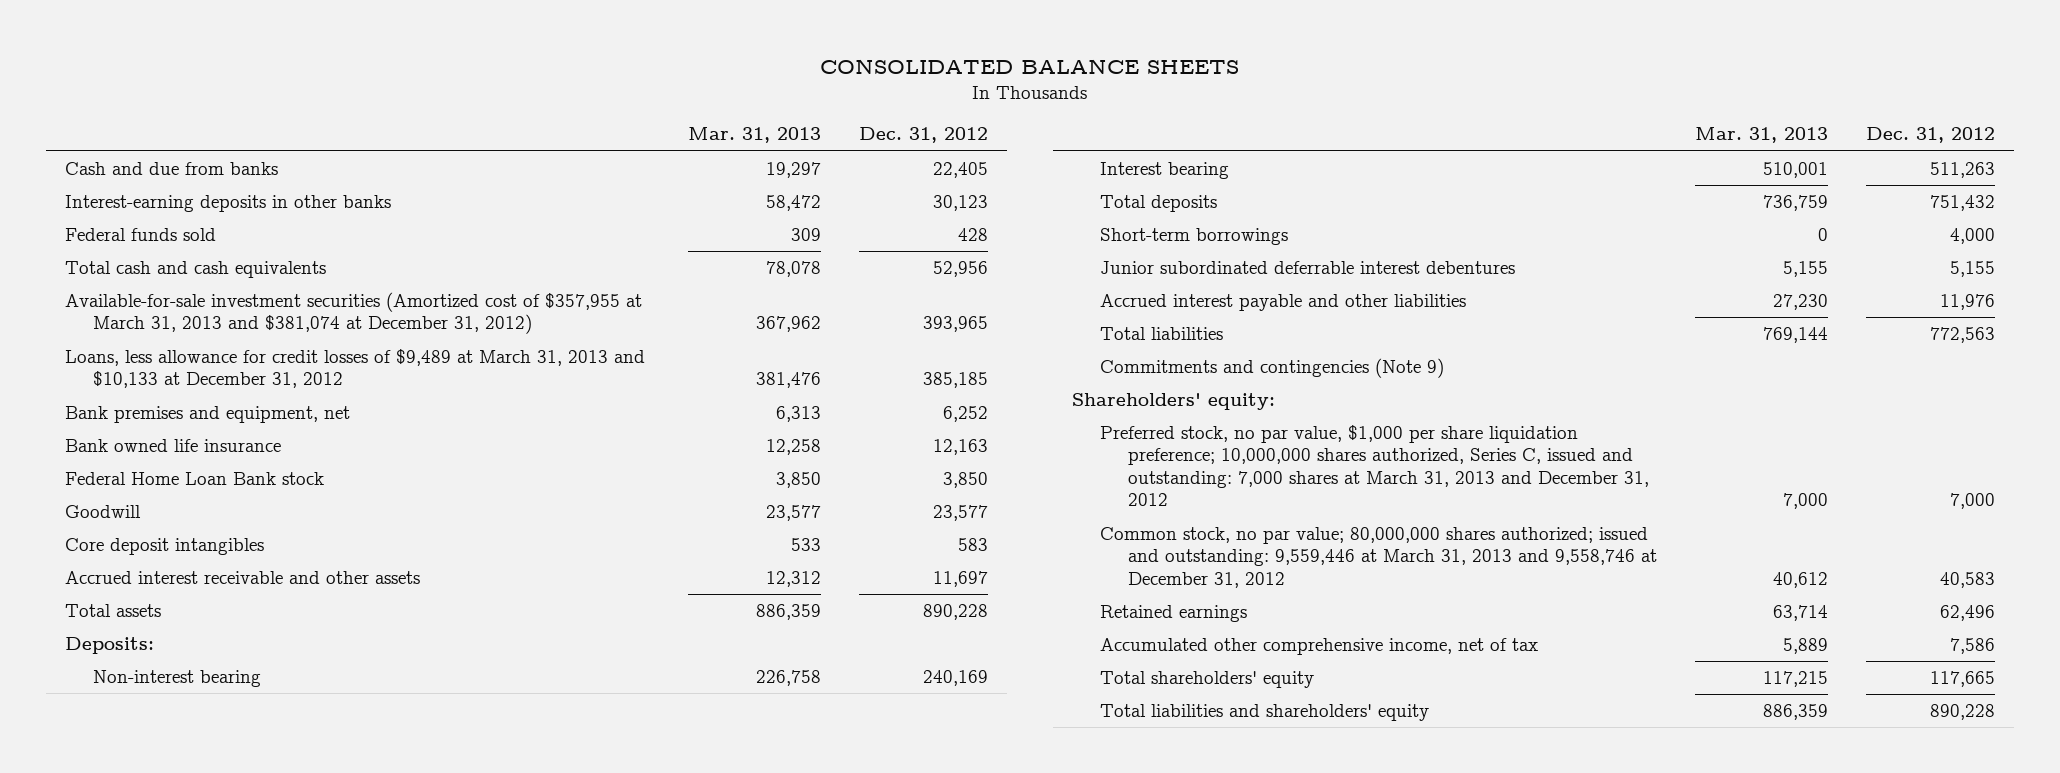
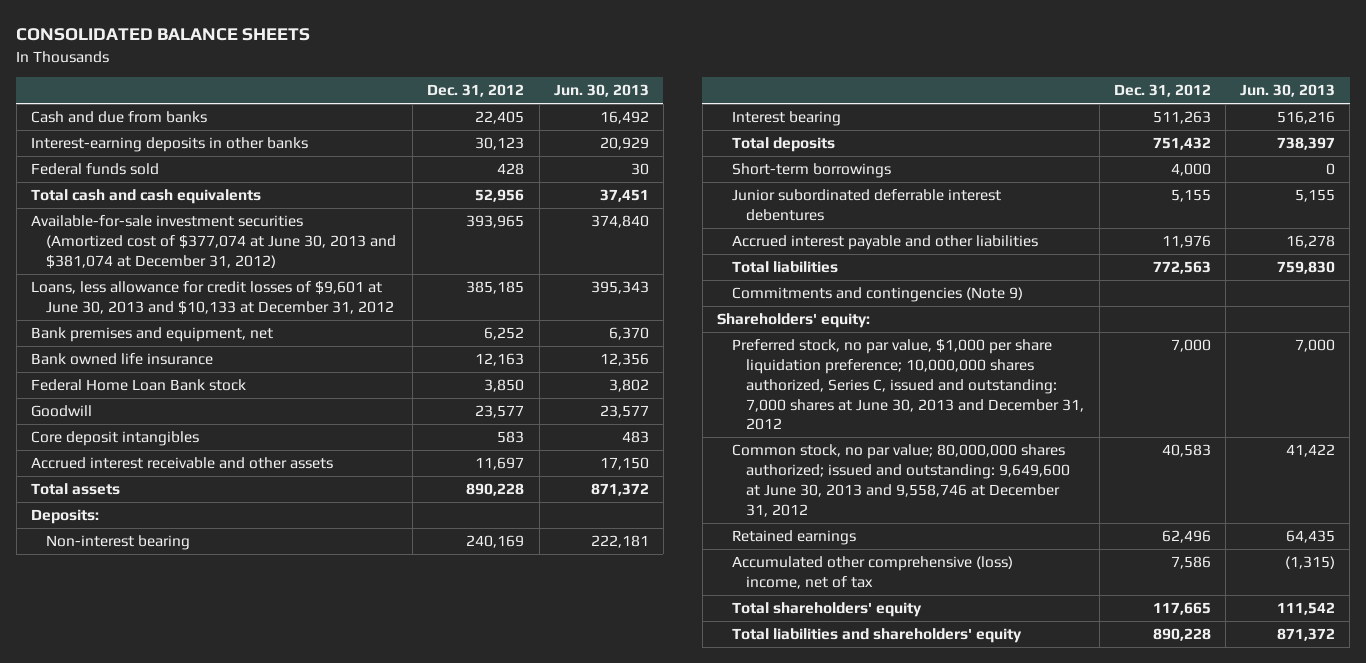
- | Mar. 31, 2013 | Dec. 31, 2012
+ | Dec. 31, 2012 | Jun. 30, 2013
- Available-for-sale investment securities (Amortized cost of $357,955 at March 31, 2013 and $381,074 at December 31, 2012) | 367,962 | 393,965
- Loans, less allowance for credit losses of $9,489 at March 31, 2013 and $10,133 at December 31, 2012 | 381,476 | 385,185
+ Available-for-sale investment securities (Amortized cost of $377,074 at June 30, 2013 and $381,074 at December 31, 2012) | 393,965 | 374,840
+ Loans, less allowance for credit losses of $9,601 at June 30, 2013 and $10,133 at December 31, 2012 | 385,185 | 395,343
- Preferred stock, no par value, $1,000 per share liquidation preference; 10,000,000 shares authorized, Series C, issued and outstanding: 7,000 shares at March 31, 2013 and December 31, 2012 | 7,000 | 7,000
- Common stock, no par value; 80,000,000 shares authorized; issued and outstanding: 9,559,446 at March 31, 2013 and 9,558,746 at December 31, 2012 | 40,612 | 40,583
+ Preferred stock, no par value, $1,000 per share liquidation preference; 10,000,000 shares authorized, Series C, issued and outstanding: 7,000 shares at June 30, 2013 and December 31, 2012 | 7,000 | 7,000
+ Common stock, no par value; 80,000,000 shares authorized; issued and outstanding: 9,649,600 at June 30, 2013 and 9,558,746 at December 31, 2012 | 40,583 | 41,422
- Accumulated other comprehensive income, net of tax | 5,889 | 7,586
+ Accumulated other comprehensive (loss) income, net of tax | 7,586 | (1,315)

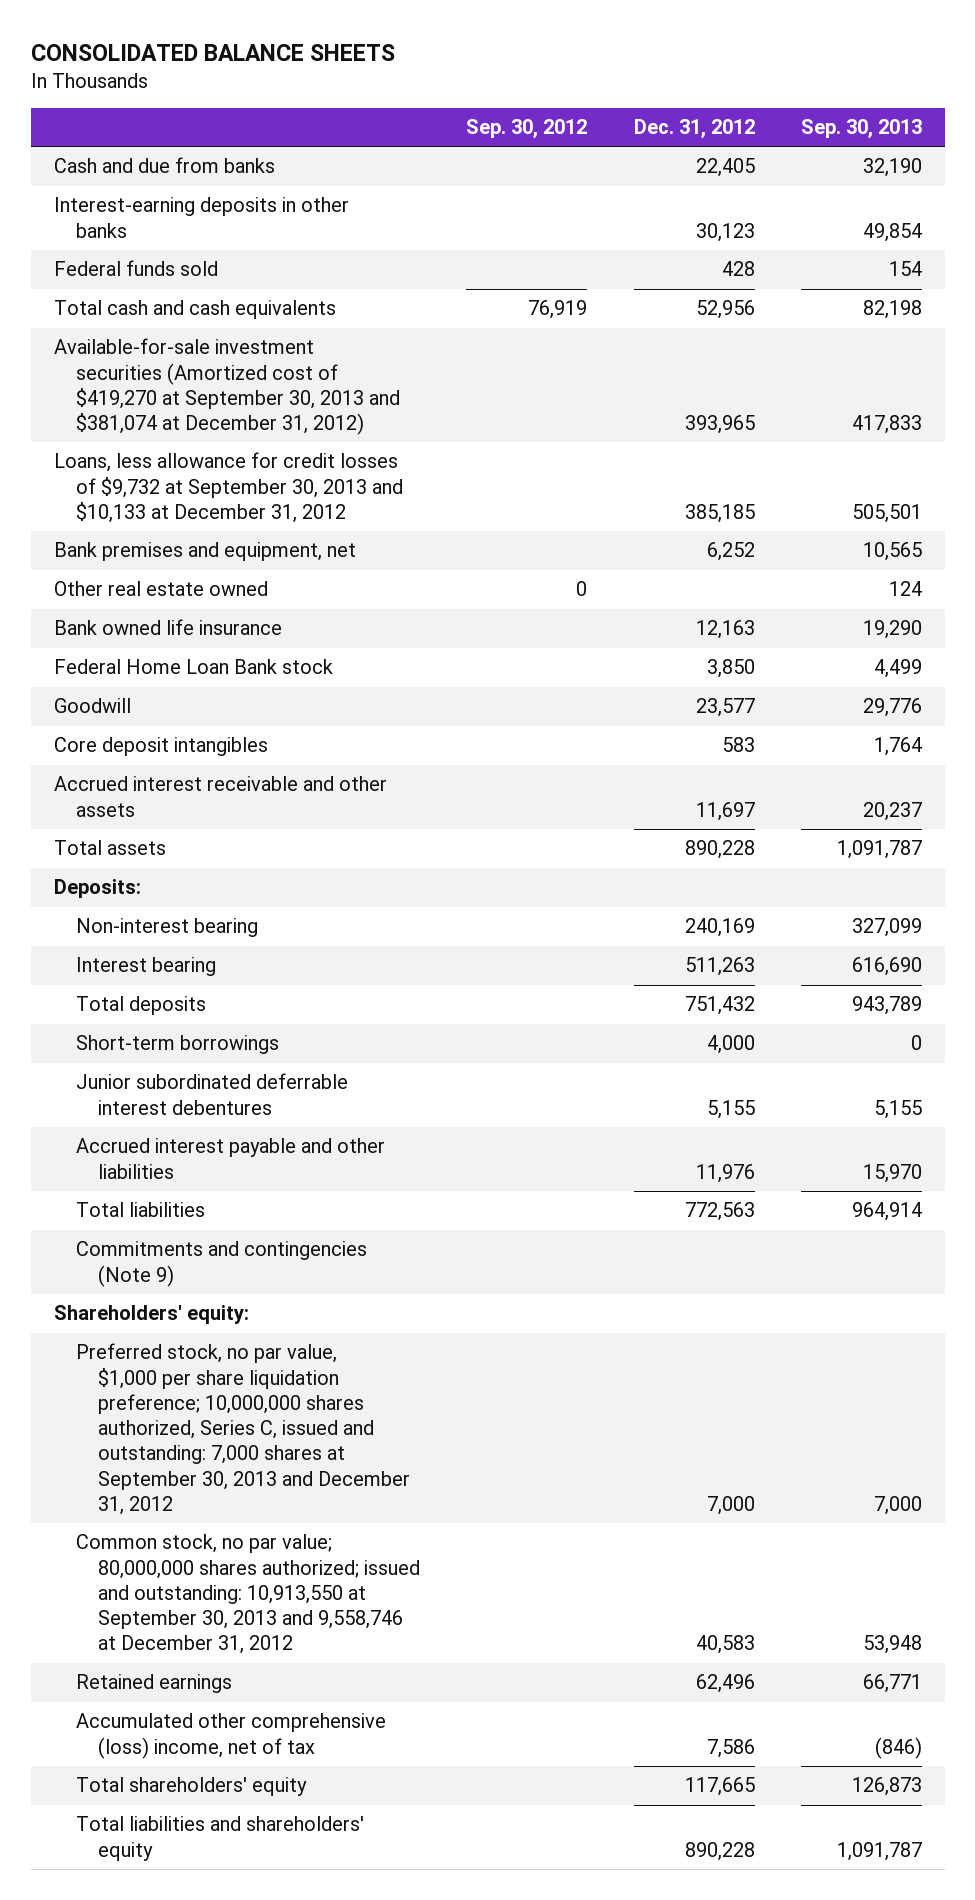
- | Dec. 31, 2012 | Jun. 30, 2013
+ | Sep. 30, 2012 | Dec. 31, 2012 | Sep. 30, 2013
- Available-for-sale investment securities (Amortized cost of $377,074 at June 30, 2013 and $381,074 at December 31, 2012) | 393,965 | 374,840
- Loans, less allowance for credit losses of $9,601 at June 30, 2013 and $10,133 at December 31, 2012 | 385,185 | 395,343
+ Available-for-sale investment securities (Amortized cost of $419,270 at September 30, 2013 and $381,074 at December 31, 2012) | | 393,965 | 417,833
+ Loans, less allowance for credit losses of $9,732 at September 30, 2013 and $10,133 at December 31, 2012 | | 385,185 | 505,501
+ Other real estate owned | 0 | | 124
- Preferred stock, no par value, $1,000 per share liquidation preference; 10,000,000 shares authorized, Series C, issued and outstanding: 7,000 shares at June 30, 2013 and December 31, 2012 | 7,000 | 7,000
- Common stock, no par value; 80,000,000 shares authorized; issued and outstanding: 9,649,600 at June 30, 2013 and 9,558,746 at December 31, 2012 | 40,583 | 41,422
+ Preferred stock, no par value, $1,000 per share liquidation preference; 10,000,000 shares authorized, Series C, issued and outstanding: 7,000 shares at September 30, 2013 and December 31, 2012 | | 7,000 | 7,000
+ Common stock, no par value; 80,000,000 shares authorized; issued and outstanding: 10,913,550 at September 30, 2013 and 9,558,746 at December 31, 2012 | | 40,583 | 53,948

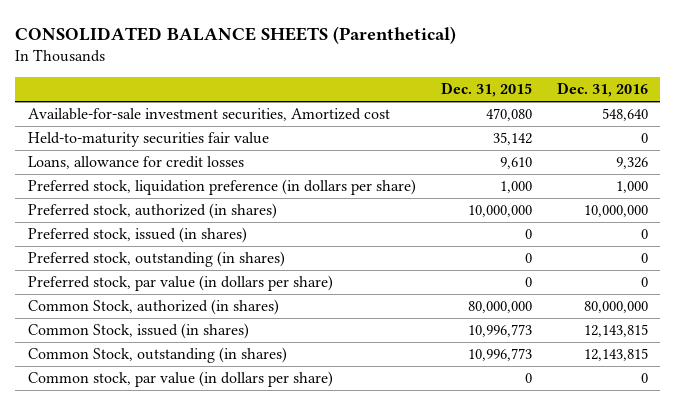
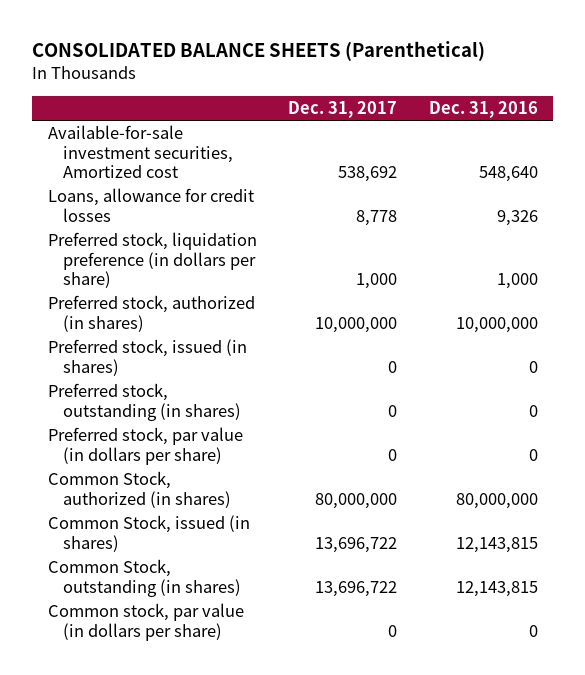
- | Dec. 31, 2015 | Dec. 31, 2016
+ | Dec. 31, 2017 | Dec. 31, 2016
- Held-to-maturity securities fair value | 35,142 | 0

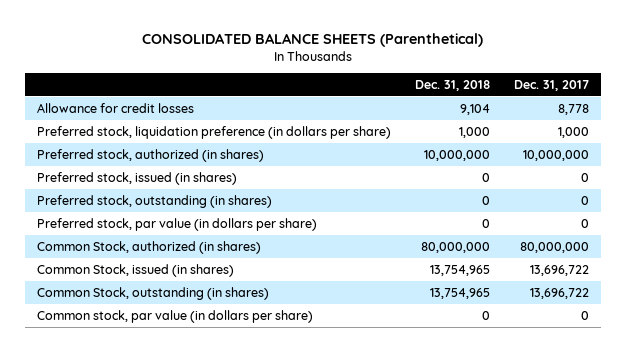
- | Dec. 31, 2017 | Dec. 31, 2016
+ | Dec. 31, 2018 | Dec. 31, 2017
- Available-for-sale investment securities, Amortized cost | 538,692 | 548,640
- Loans, allowance for credit losses | 8,778 | 9,326
+ Allowance for credit losses | 9,104 | 8,778

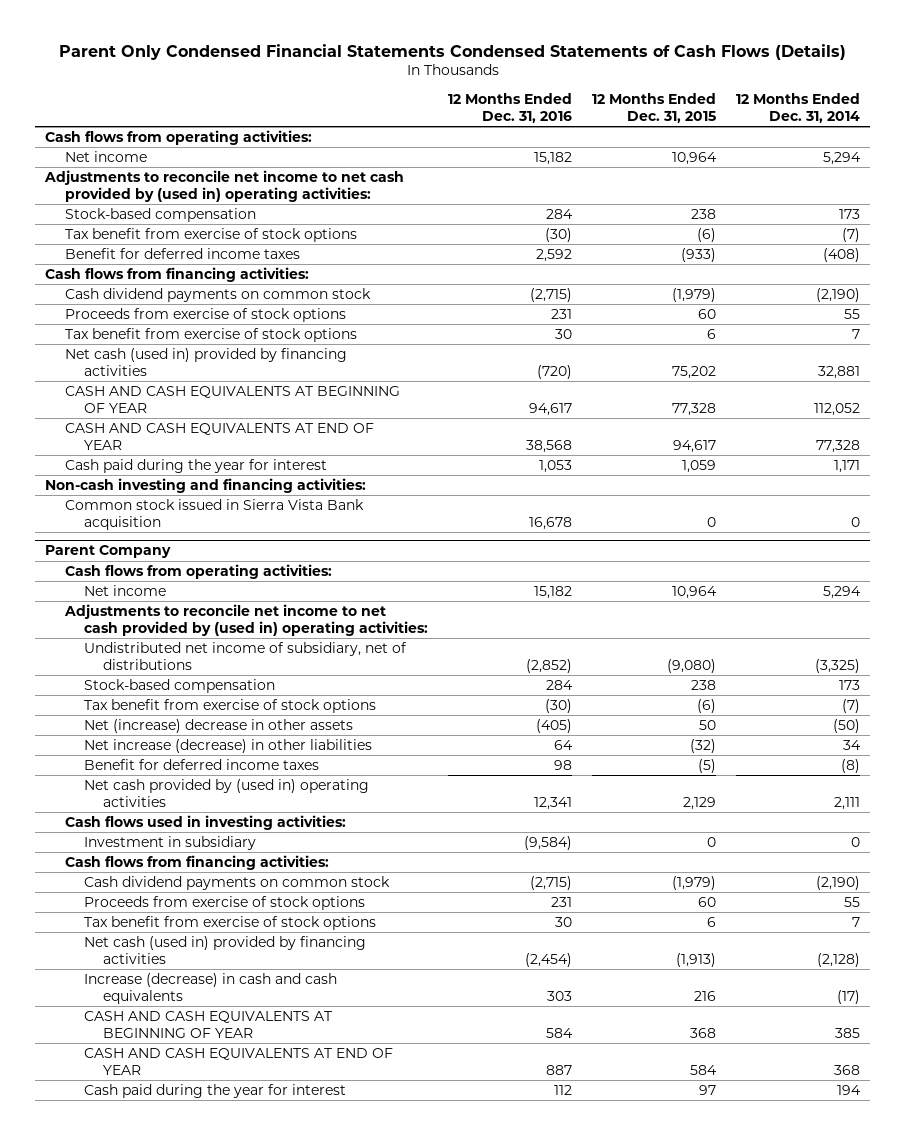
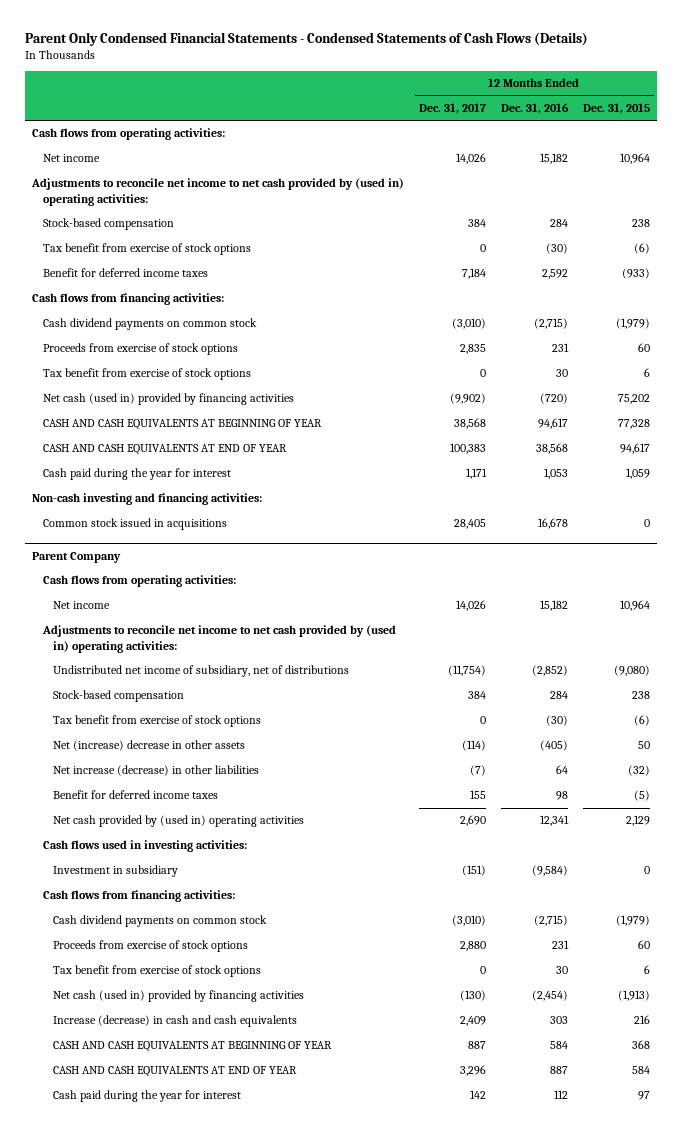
- Parent Only Condensed Financial Statements Condensed Statements of Cash Flows (Details)
+ Parent Only Condensed Financial Statements - Condensed Statements of Cash Flows (Details)
- | 12 Months Ended Dec. 31, 2016 | 12 Months Ended Dec. 31, 2015 | 12 Months Ended Dec. 31, 2014
+ | 12 Months Ended Dec. 31, 2017 | 12 Months Ended Dec. 31, 2016 | 12 Months Ended Dec. 31, 2015
- Common stock issued in Sierra Vista Bank acquisition | 16,678 | 0 | 0
+ Common stock issued in acquisitions | 28,405 | 16,678 | 0

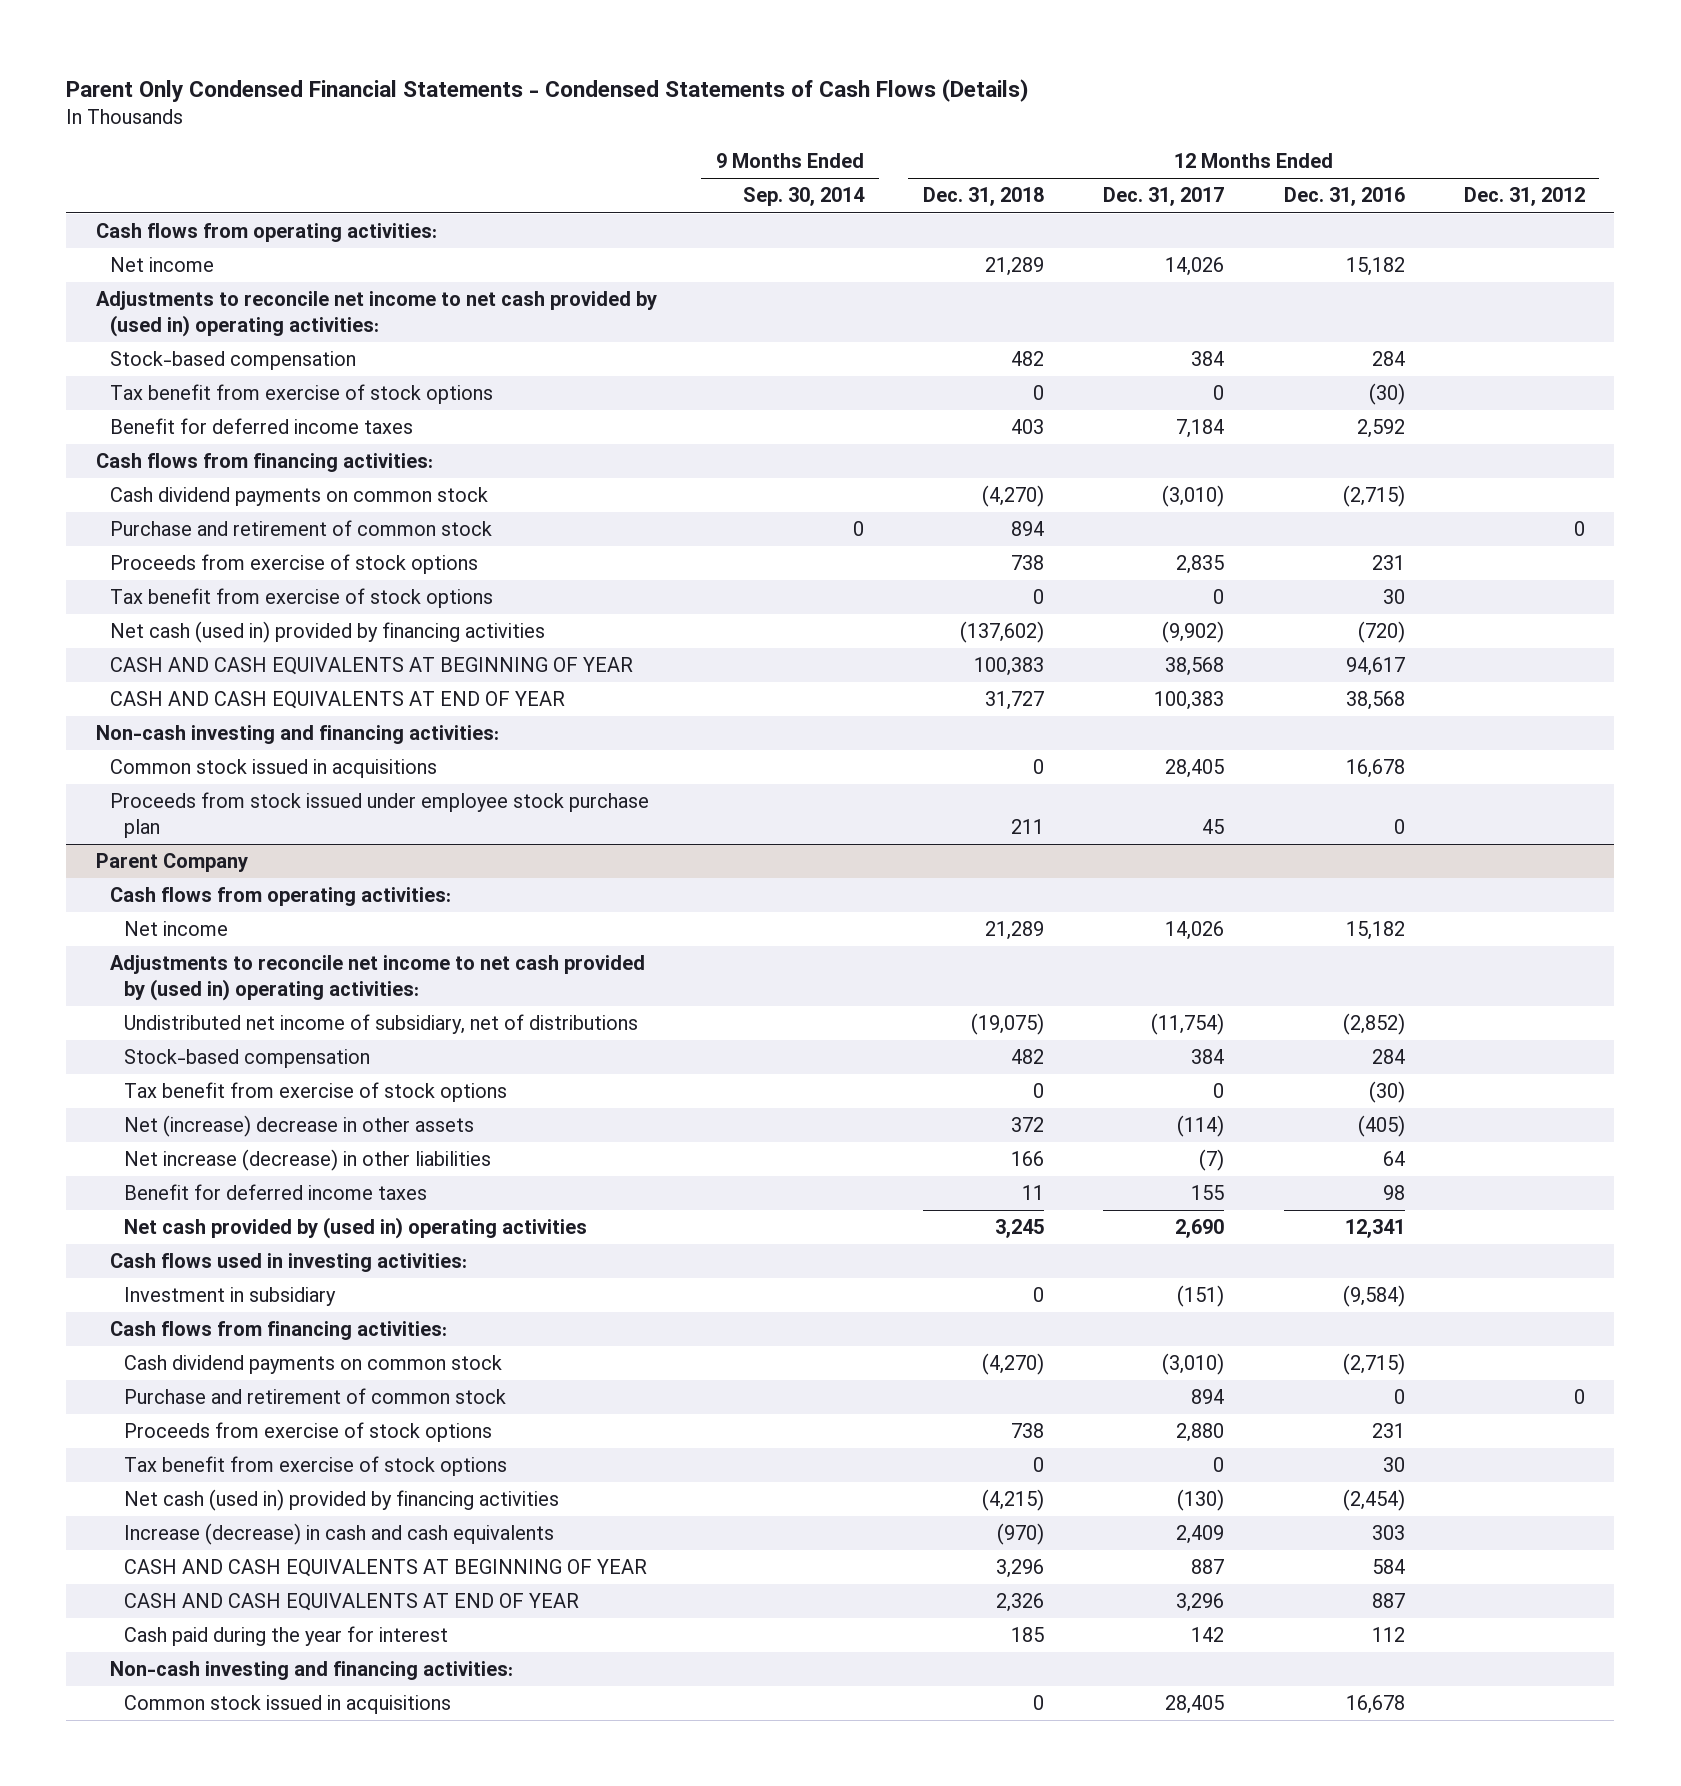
- | 12 Months Ended Dec. 31, 2017 | 12 Months Ended Dec. 31, 2016 | 12 Months Ended Dec. 31, 2015
+ | 9 Months Ended Sep. 30, 2014 | 12 Months Ended Dec. 31, 2018 | 12 Months Ended Dec. 31, 2017 | 12 Months Ended Dec. 31, 2016 | 12 Months Ended Dec. 31, 2012
+ Purchase and retirement of common stock | 0 | 894 | | | 0
- Cash paid during the year for interest | 1,171 | 1,053 | 1,059
+ Proceeds from stock issued under employee stock purchase plan | | 211 | 45 | 0 |
@ Parent Company
+ Purchase and retirement of common stock | | | 894 | 0 | 0
+ Non-cash investing and financing activities:
+ Common stock issued in acquisitions | | 0 | 28,405 | 16,678 |

